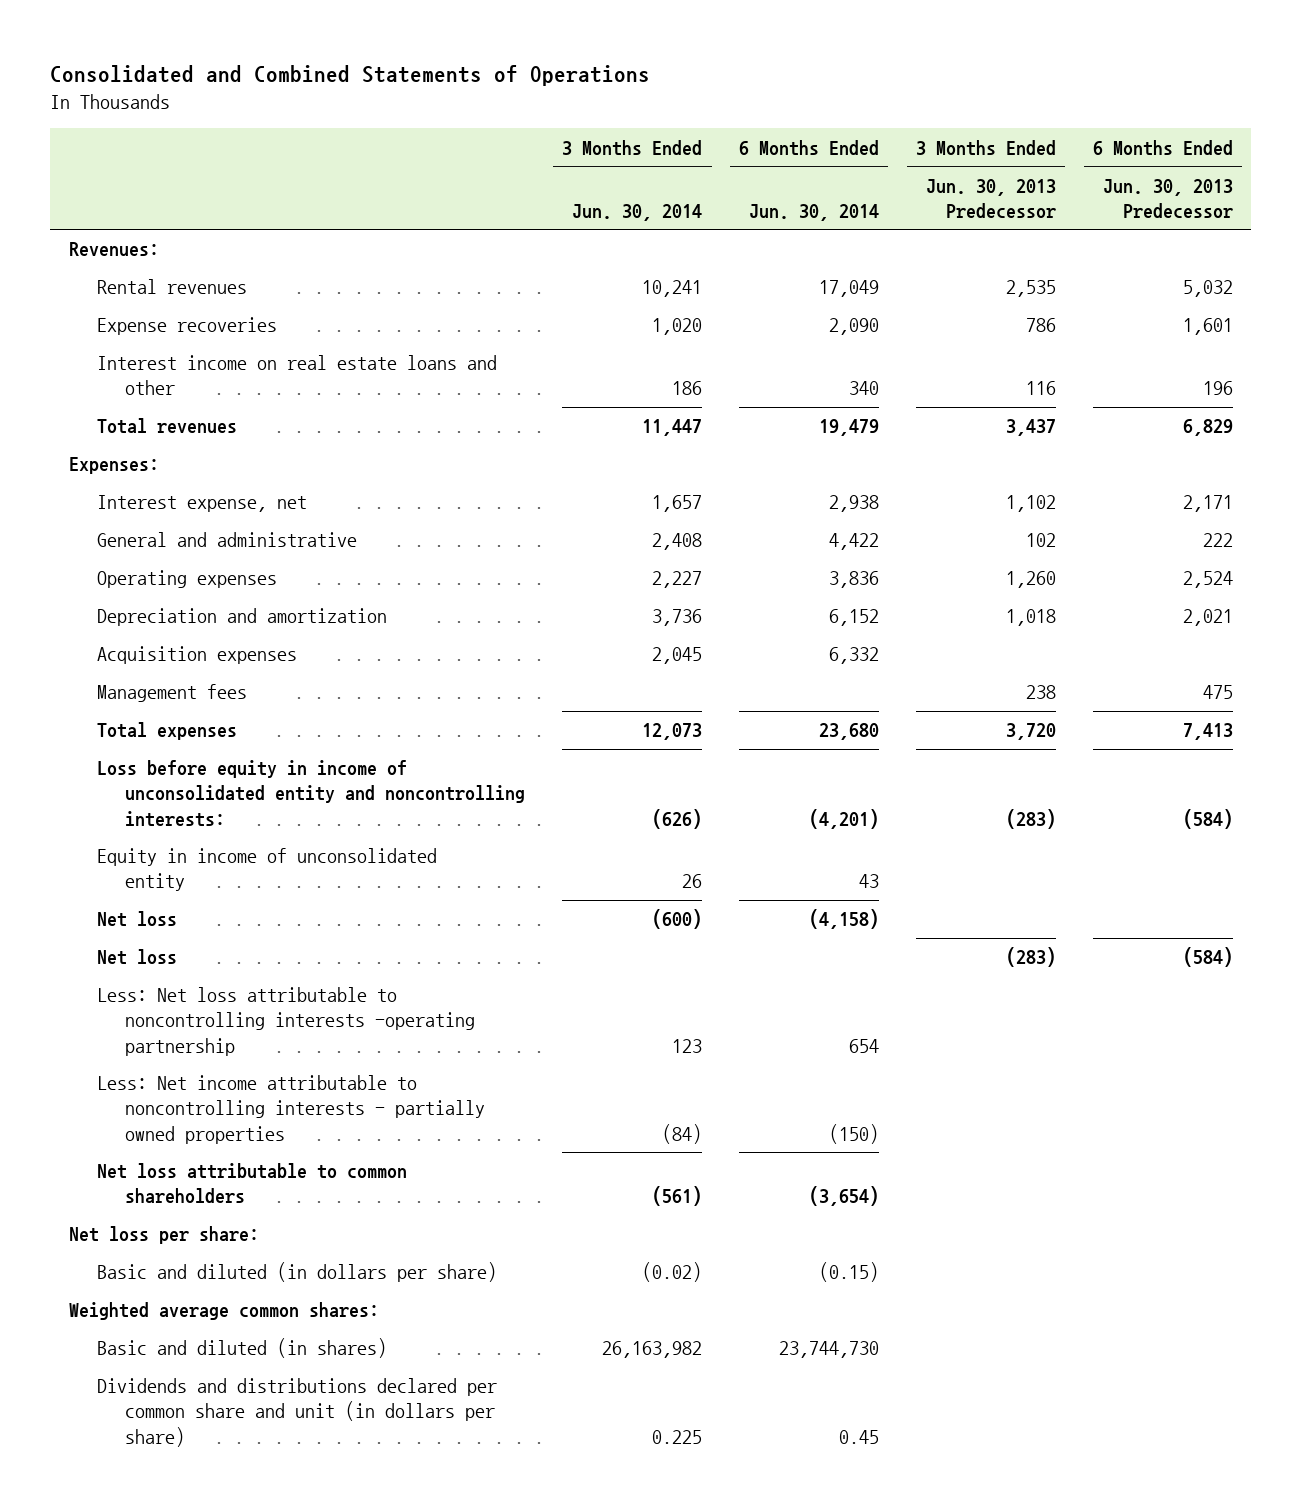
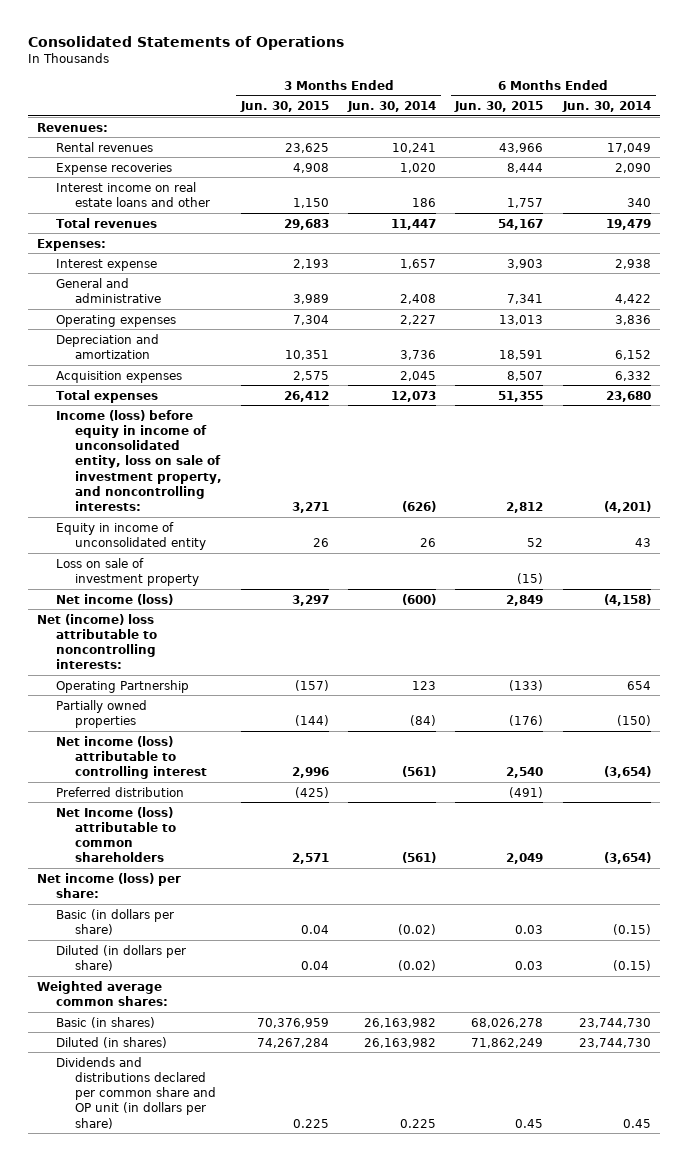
- Consolidated and Combined Statements of Operations
+ Consolidated Statements of Operations
- | 3 Months Ended Jun. 30, 2014 | 6 Months Ended Jun. 30, 2014 | 3 Months Ended Jun. 30, 2013 Predecessor | 6 Months Ended Jun. 30, 2013 Predecessor
+ | 3 Months Ended Jun. 30, 2015 | 3 Months Ended Jun. 30, 2014 | 6 Months Ended Jun. 30, 2015 | 6 Months Ended Jun. 30, 2014
- Interest expense, net | 1,657 | 2,938 | 1,102 | 2,171
+ Interest expense | 2,193 | 1,657 | 3,903 | 2,938
- Management fees | | | 238 | 475
- Loss before equity in income of unconsolidated entity and noncontrolling interests: | (626) | (4,201) | (283) | (584)
+ Income (loss) before equity in income of unconsolidated entity, loss on sale of investment property, and noncontrolling interests: | 3,271 | (626) | 2,812 | (4,201)
- Net loss | (600) | (4,158) | |
- Net loss | | | (283) | (584)
- Less: Net loss attributable to noncontrolling interests -operating partnership | 123 | 654 | |
- Less: Net income attributable to noncontrolling interests - partially owned properties | (84) | (150) | |
- Net loss attributable to common shareholders | (561) | (3,654) | |
- Net loss per share:
- Basic and diluted (in dollars per share) | (0.02) | (0.15) | |
+ Loss on sale of investment property | | | (15) |
+ Net income (loss) | 3,297 | (600) | 2,849 | (4,158)
+ Net (income) loss attributable to noncontrolling interests:
+ Operating Partnership | (157) | 123 | (133) | 654
+ Partially owned properties | (144) | (84) | (176) | (150)
+ Net income (loss) attributable to controlling interest | 2,996 | (561) | 2,540 | (3,654)
+ Preferred distribution | (425) | | (491) |
+ Net Income (loss) attributable to common shareholders | 2,571 | (561) | 2,049 | (3,654)
+ Net income (loss) per share:
+ Basic (in dollars per share) | 0.04 | (0.02) | 0.03 | (0.15)
+ Diluted (in dollars per share) | 0.04 | (0.02) | 0.03 | (0.15)
- Basic and diluted (in shares) | 26,163,982 | 23,744,730 | |
- Dividends and distributions declared per common share and unit (in dollars per share) | 0.225 | 0.45 | |
+ Basic (in shares) | 70,376,959 | 26,163,982 | 68,026,278 | 23,744,730
+ Diluted (in shares) | 74,267,284 | 26,163,982 | 71,862,249 | 23,744,730
+ Dividends and distributions declared per common share and OP unit (in dollars per share) | 0.225 | 0.225 | 0.45 | 0.45

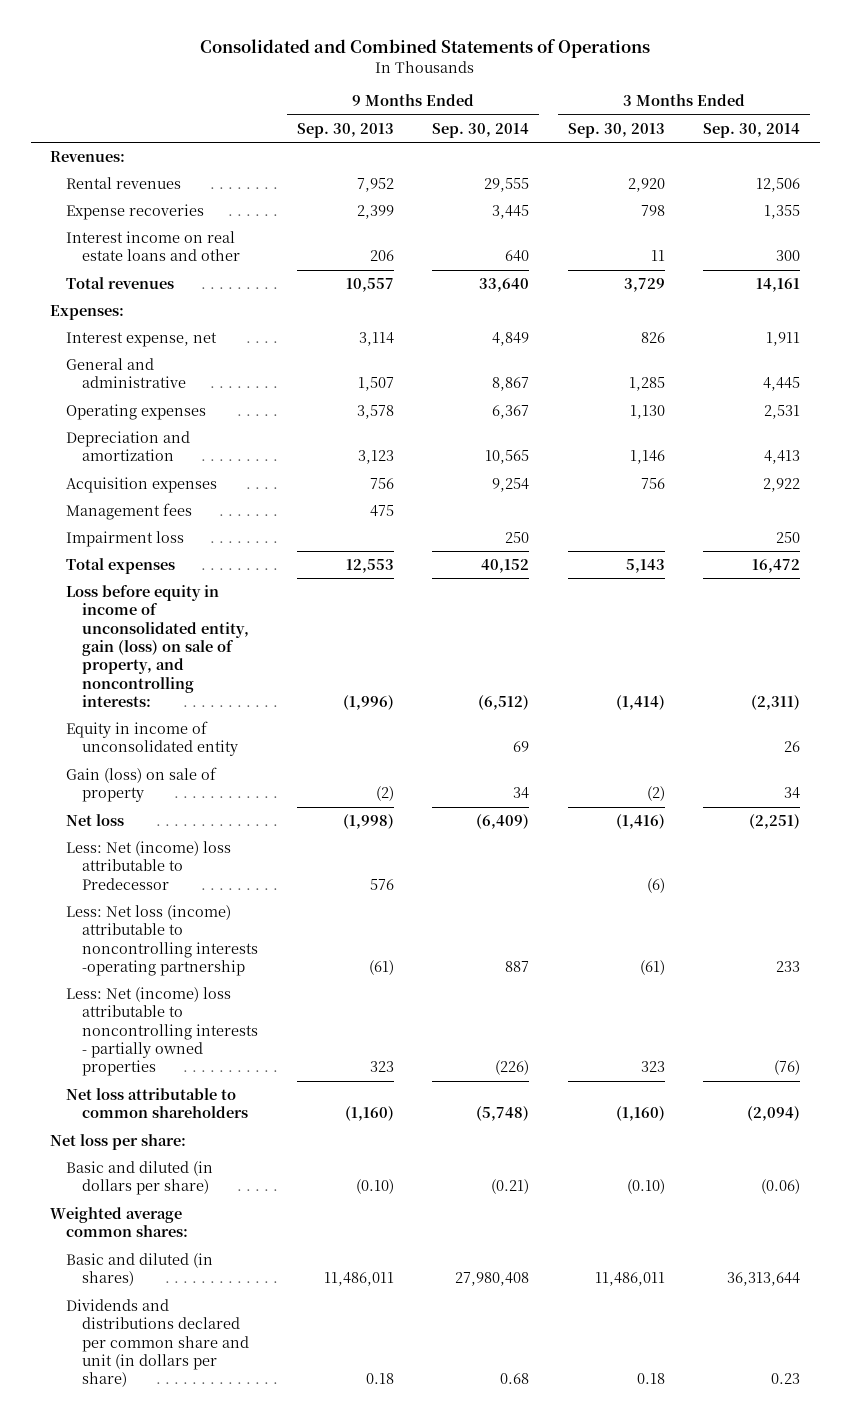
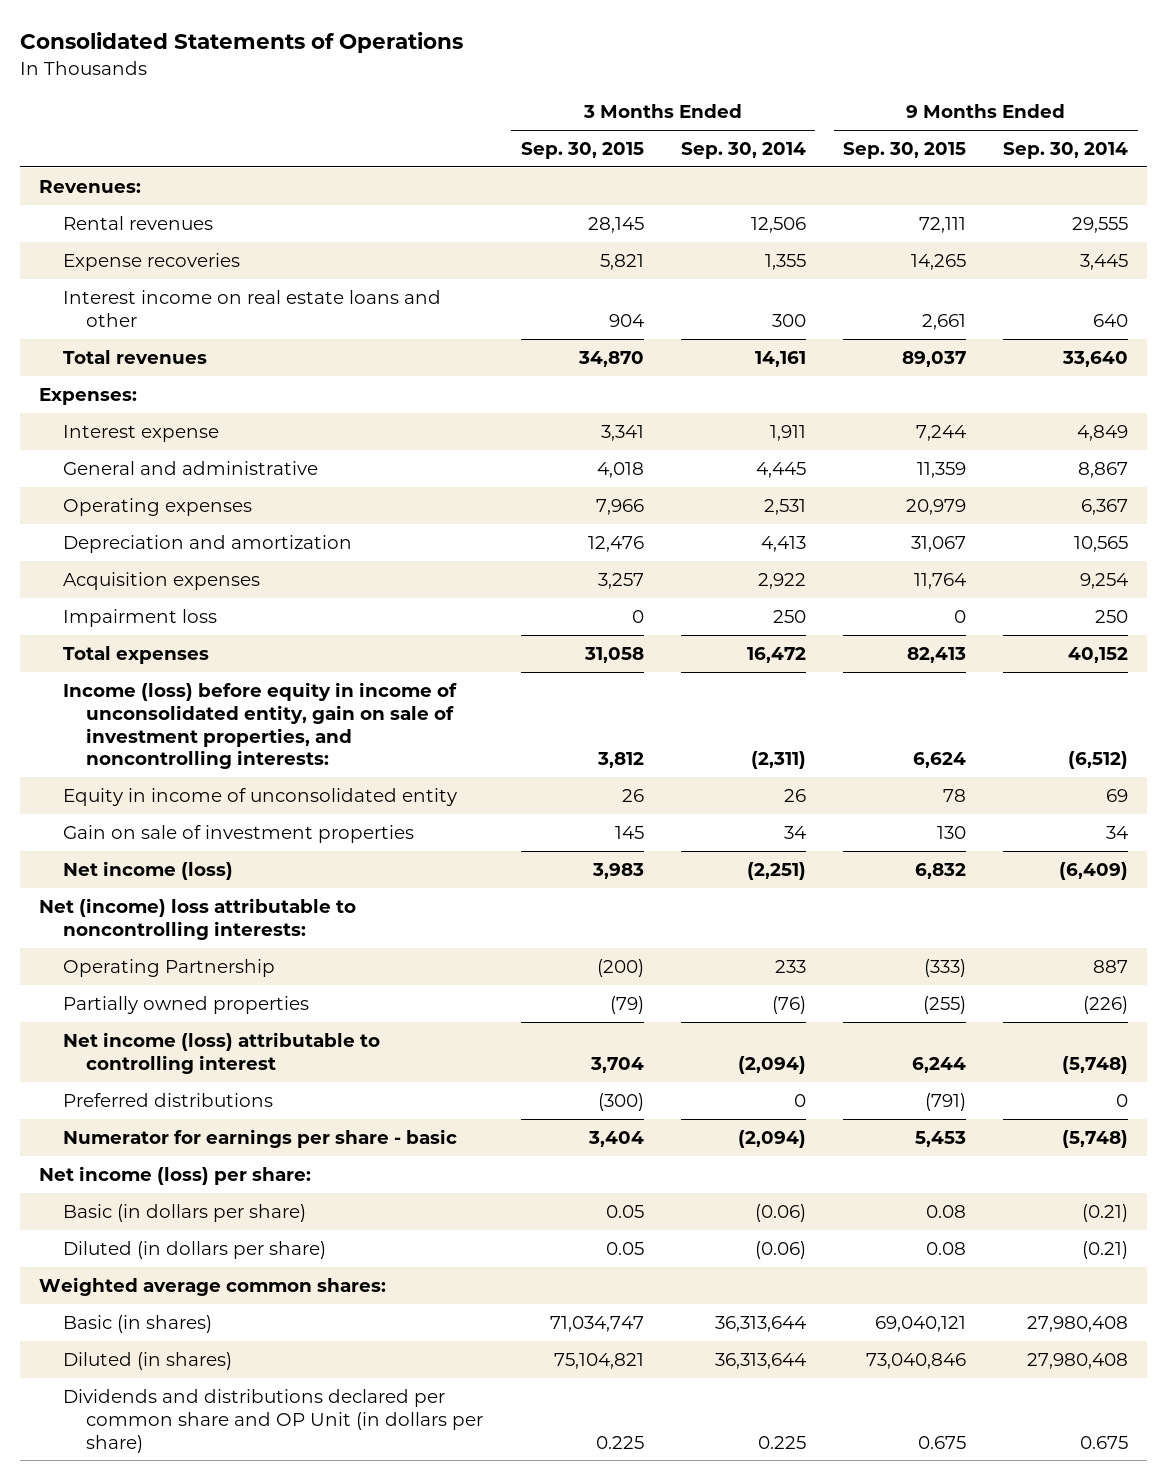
- Consolidated and Combined Statements of Operations
+ Consolidated Statements of Operations
- | 9 Months Ended Sep. 30, 2013 | 9 Months Ended Sep. 30, 2014 | 3 Months Ended Sep. 30, 2013 | 3 Months Ended Sep. 30, 2014
+ | 3 Months Ended Sep. 30, 2015 | 3 Months Ended Sep. 30, 2014 | 9 Months Ended Sep. 30, 2015 | 9 Months Ended Sep. 30, 2014
- Interest expense, net | 3,114 | 4,849 | 826 | 1,911
+ Interest expense | 3,341 | 1,911 | 7,244 | 4,849
- Management fees | 475 | | |
- Loss before equity in income of unconsolidated entity, gain (loss) on sale of property, and noncontrolling interests: | (1,996) | (6,512) | (1,414) | (2,311)
+ Income (loss) before equity in income of unconsolidated entity, gain on sale of investment properties, and noncontrolling interests: | 3,812 | (2,311) | 6,624 | (6,512)
- Gain (loss) on sale of property | (2) | 34 | (2) | 34
- Net loss | (1,998) | (6,409) | (1,416) | (2,251)
- Less: Net (income) loss attributable to Predecessor | 576 | | (6) |
- Less: Net loss (income) attributable to noncontrolling interests -operating partnership | (61) | 887 | (61) | 233
- Less: Net (income) loss attributable to noncontrolling interests - partially owned properties | 323 | (226) | 323 | (76)
- Net loss attributable to common shareholders | (1,160) | (5,748) | (1,160) | (2,094)
- Net loss per share:
- Basic and diluted (in dollars per share) | (0.10) | (0.21) | (0.10) | (0.06)
+ Gain on sale of investment properties | 145 | 34 | 130 | 34
+ Net income (loss) | 3,983 | (2,251) | 6,832 | (6,409)
+ Net (income) loss attributable to noncontrolling interests:
+ Operating Partnership | (200) | 233 | (333) | 887
+ Partially owned properties | (79) | (76) | (255) | (226)
+ Net income (loss) attributable to controlling interest | 3,704 | (2,094) | 6,244 | (5,748)
+ Preferred distributions | (300) | 0 | (791) | 0
+ Numerator for earnings per share - basic | 3,404 | (2,094) | 5,453 | (5,748)
+ Net income (loss) per share:
+ Basic (in dollars per share) | 0.05 | (0.06) | 0.08 | (0.21)
+ Diluted (in dollars per share) | 0.05 | (0.06) | 0.08 | (0.21)
- Basic and diluted (in shares) | 11,486,011 | 27,980,408 | 11,486,011 | 36,313,644
- Dividends and distributions declared per common share and unit (in dollars per share) | 0.18 | 0.68 | 0.18 | 0.23
+ Basic (in shares) | 71,034,747 | 36,313,644 | 69,040,121 | 27,980,408
+ Diluted (in shares) | 75,104,821 | 36,313,644 | 73,040,846 | 27,980,408
+ Dividends and distributions declared per common share and OP Unit (in dollars per share) | 0.225 | 0.225 | 0.675 | 0.675

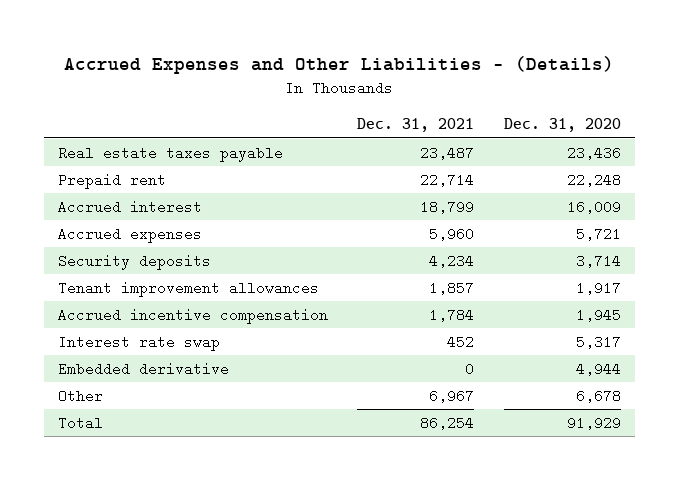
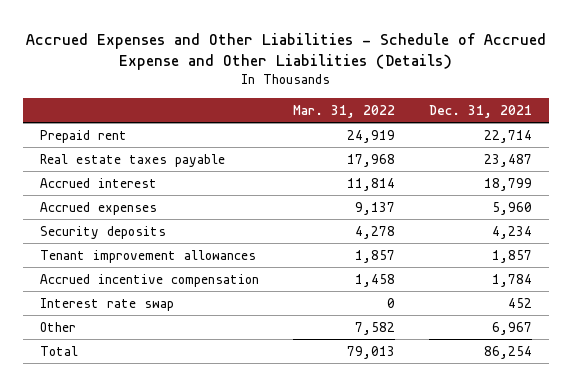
- Accrued Expenses and Other Liabilities - (Details)
+ Accrued Expenses and Other Liabilities - Schedule of Accrued Expense and Other Liabilities (Details)
- | Dec. 31, 2021 | Dec. 31, 2020
+ | Mar. 31, 2022 | Dec. 31, 2021
moved down: Real estate taxes payable | 17,968 | 23,487
- Embedded derivative | 0 | 4,944

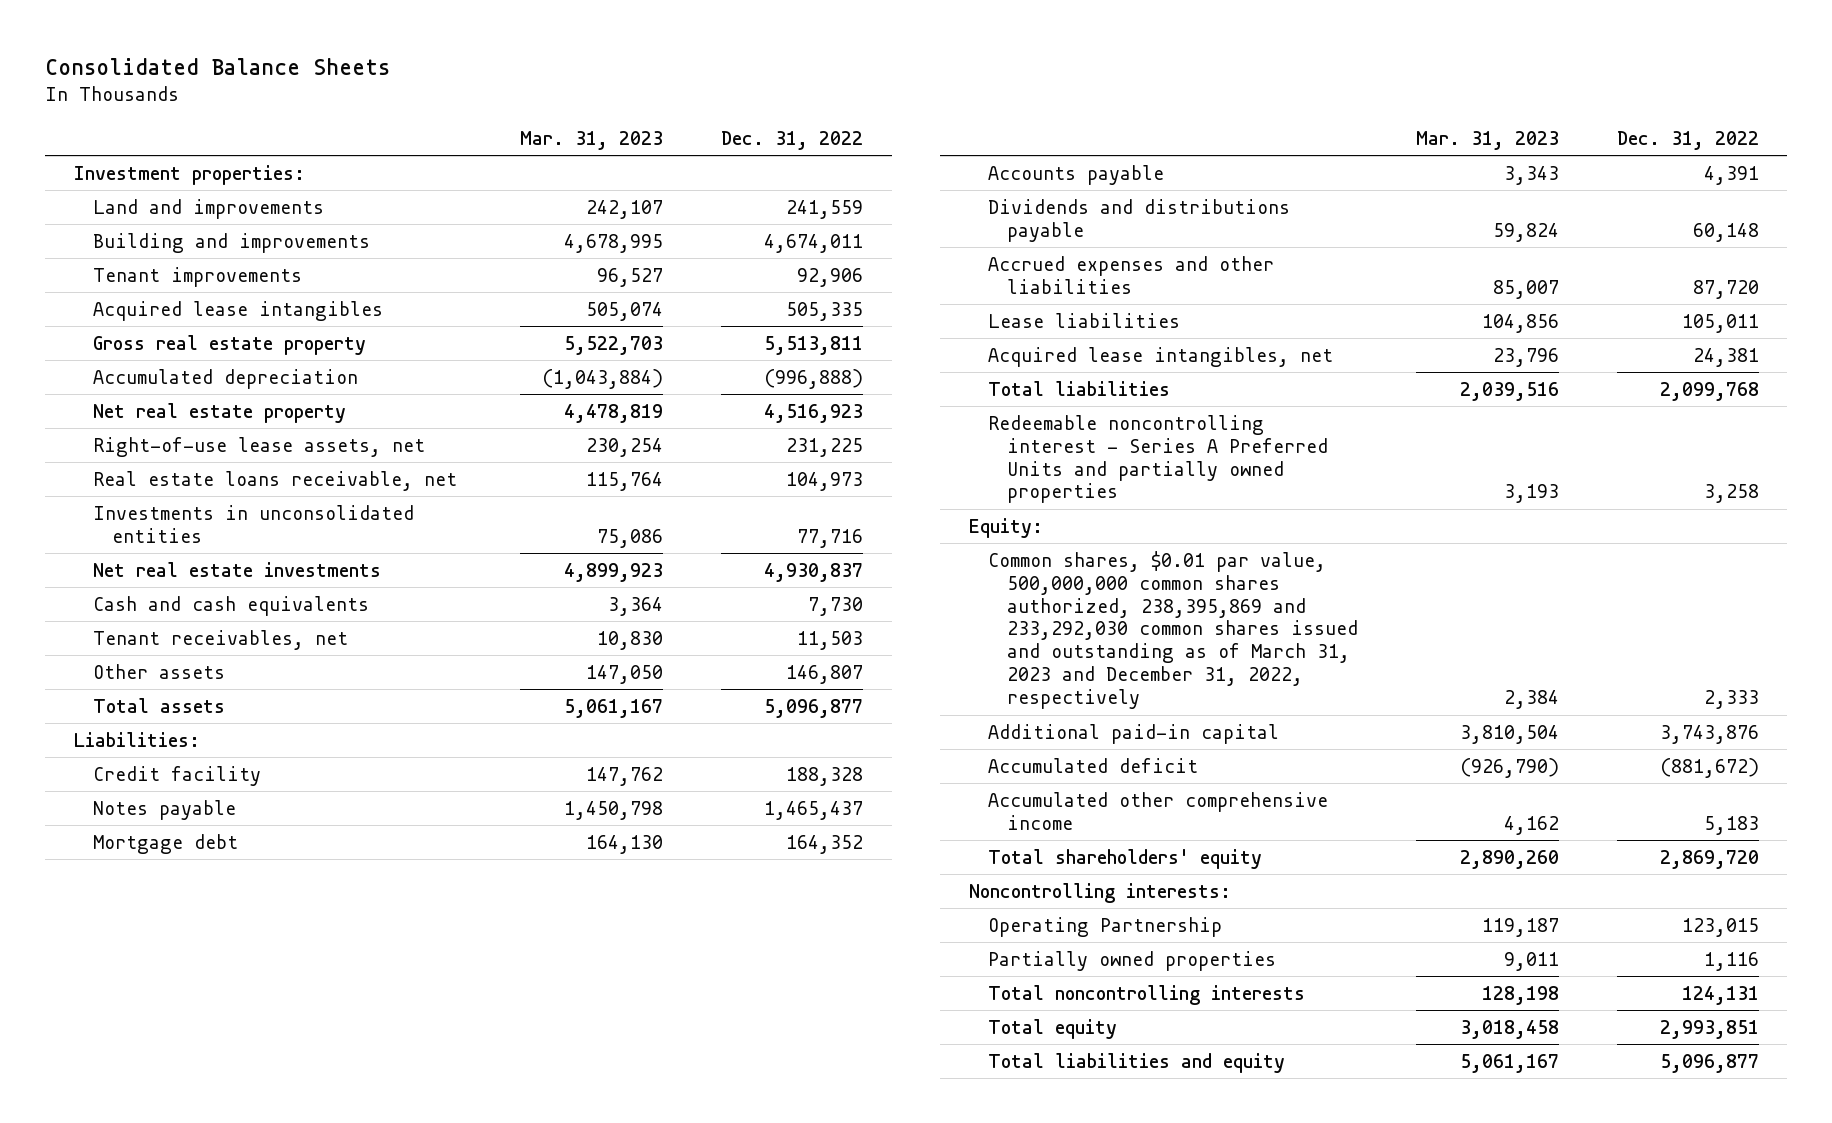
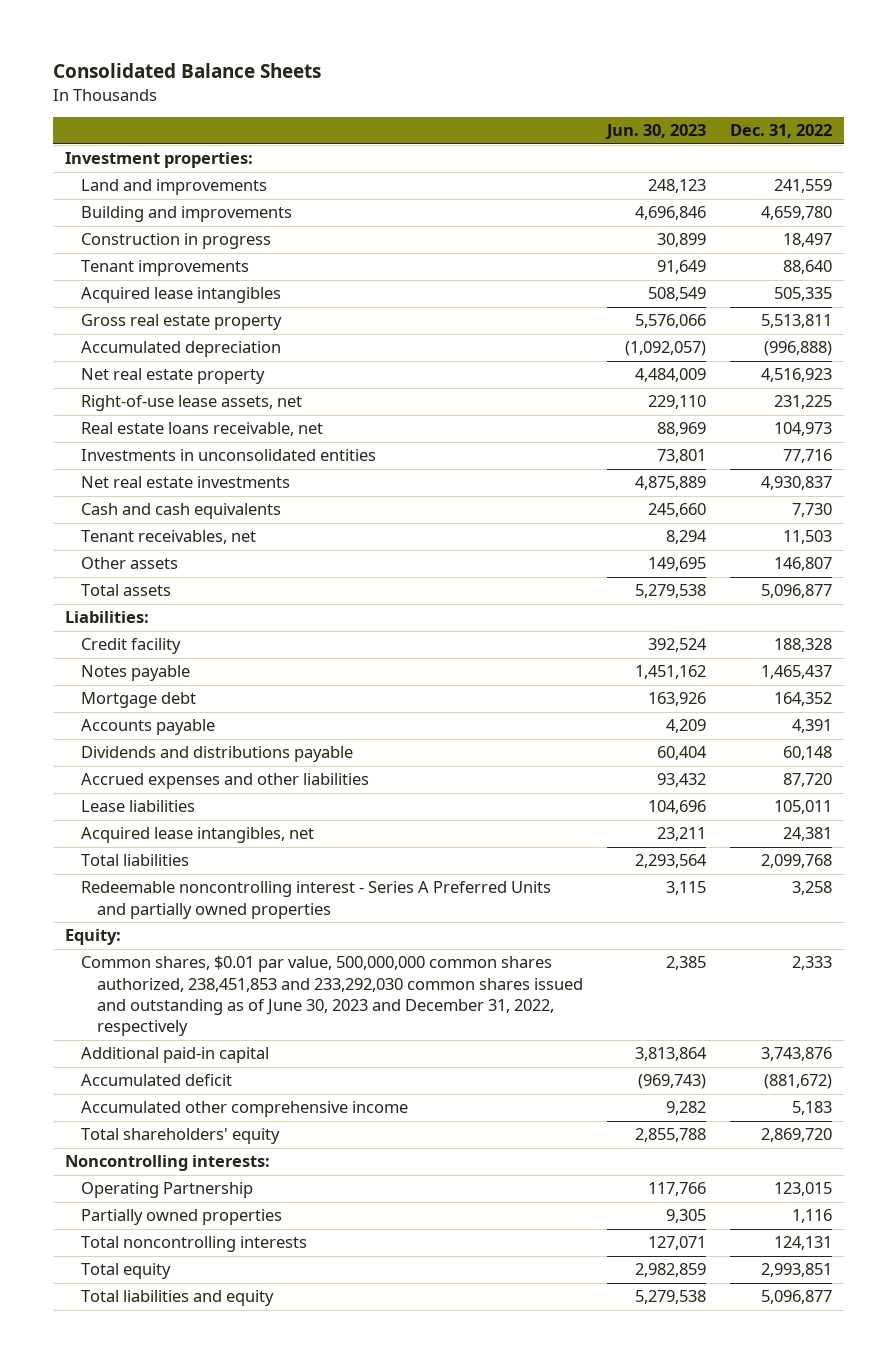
- | Mar. 31, 2023 | Dec. 31, 2022
+ | Jun. 30, 2023 | Dec. 31, 2022
- Building and improvements | 4,678,995 | 4,674,011
- Tenant improvements | 96,527 | 92,906
+ Building and improvements | 4,696,846 | 4,659,780
+ Construction in progress | 30,899 | 18,497
+ Tenant improvements | 91,649 | 88,640
- Common shares, $0.01 par value, 500,000,000 common shares authorized, 238,395,869 and 233,292,030 common shares issued and outstanding as of March 31, 2023 and December 31, 2022, respectively | 2,384 | 2,333
+ Common shares, $0.01 par value, 500,000,000 common shares authorized, 238,451,853 and 233,292,030 common shares issued and outstanding as of June 30, 2023 and December 31, 2022, respectively | 2,385 | 2,333

